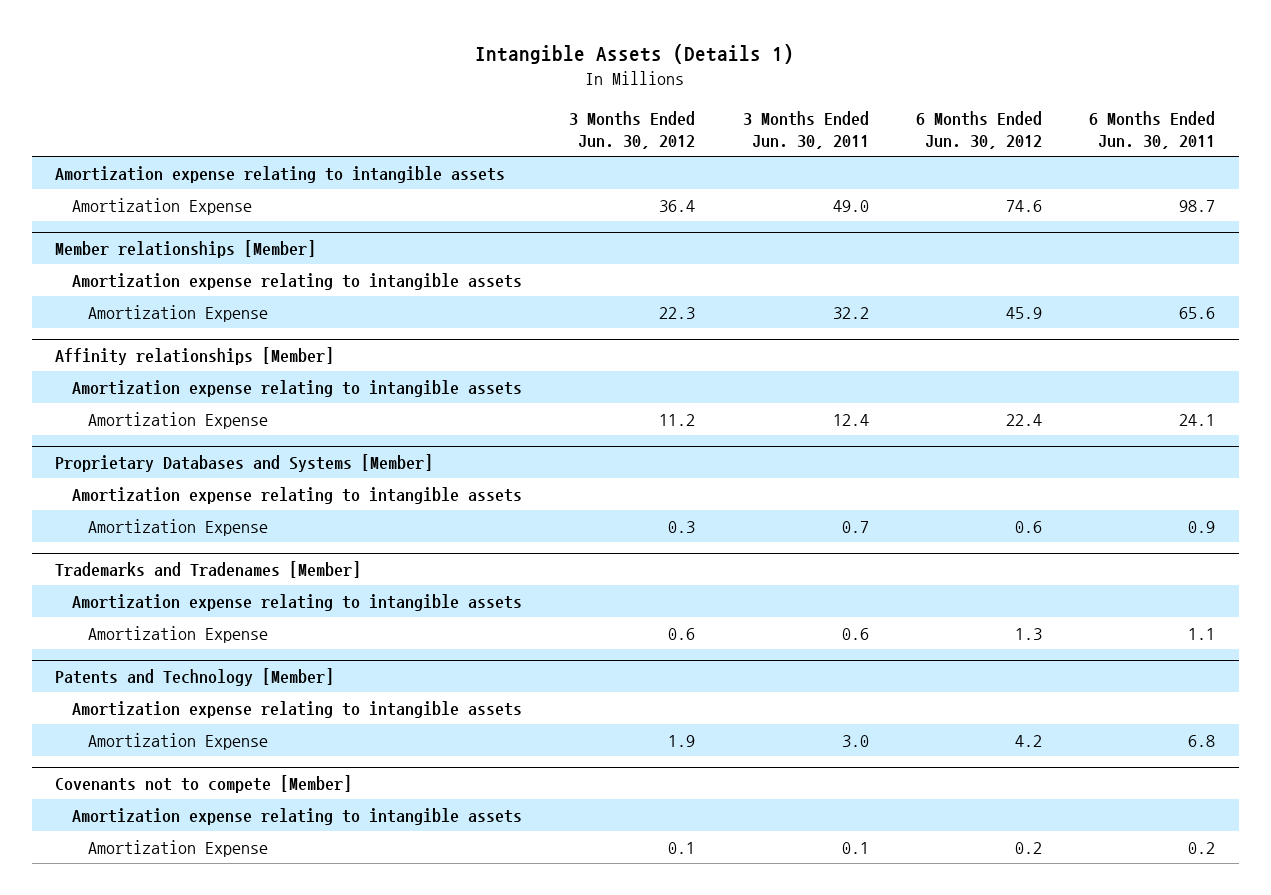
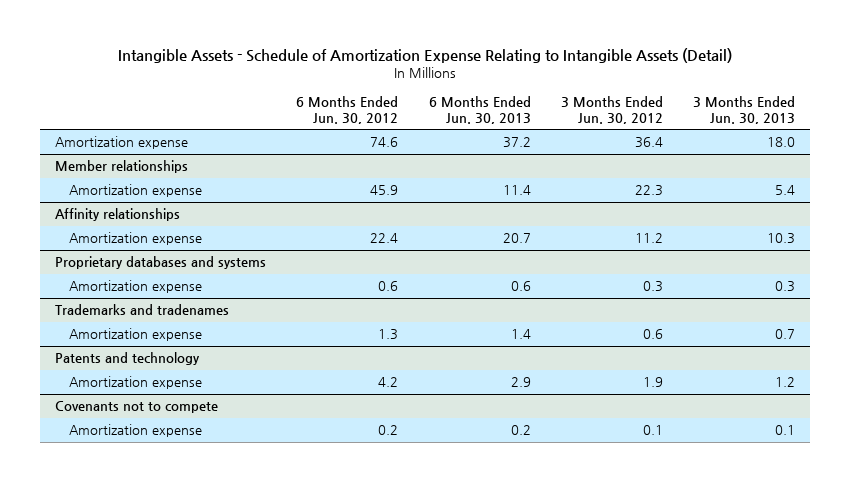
- Intangible Assets (Details 1)
+ Intangible Assets - Schedule of Amortization Expense Relating to Intangible Assets (Detail)
- | 3 Months Ended Jun. 30, 2012 | 3 Months Ended Jun. 30, 2011 | 6 Months Ended Jun. 30, 2012 | 6 Months Ended Jun. 30, 2011
+ | 6 Months Ended Jun. 30, 2012 | 6 Months Ended Jun. 30, 2013 | 3 Months Ended Jun. 30, 2012 | 3 Months Ended Jun. 30, 2013
- Amortization expense relating to intangible assets
- Amortization Expense | 36.4 | 49.0 | 74.6 | 98.7
- Member relationships [Member]
- Amortization expense relating to intangible assets
- Amortization Expense | 22.3 | 32.2 | 45.9 | 65.6
- Affinity relationships [Member]
- Amortization expense relating to intangible assets
- Amortization Expense | 11.2 | 12.4 | 22.4 | 24.1
- Proprietary Databases and Systems [Member]
- Amortization expense relating to intangible assets
- Amortization Expense | 0.3 | 0.7 | 0.6 | 0.9
- Trademarks and Tradenames [Member]
- Amortization expense relating to intangible assets
- Amortization Expense | 0.6 | 0.6 | 1.3 | 1.1
- Patents and Technology [Member]
- Amortization expense relating to intangible assets
- Amortization Expense | 1.9 | 3.0 | 4.2 | 6.8
- Covenants not to compete [Member]
- Amortization expense relating to intangible assets
- Amortization Expense | 0.1 | 0.1 | 0.2 | 0.2
+ Amortization expense | 74.6 | 37.2 | 36.4 | 18.0
+ Member relationships
+ Amortization expense | 45.9 | 11.4 | 22.3 | 5.4
+ Affinity relationships
+ Amortization expense | 22.4 | 20.7 | 11.2 | 10.3
+ Proprietary databases and systems
+ Amortization expense | 0.6 | 0.6 | 0.3 | 0.3
+ Trademarks and tradenames
+ Amortization expense | 1.3 | 1.4 | 0.6 | 0.7
+ Patents and technology
+ Amortization expense | 4.2 | 2.9 | 1.9 | 1.2
+ Covenants not to compete
+ Amortization expense | 0.2 | 0.2 | 0.1 | 0.1

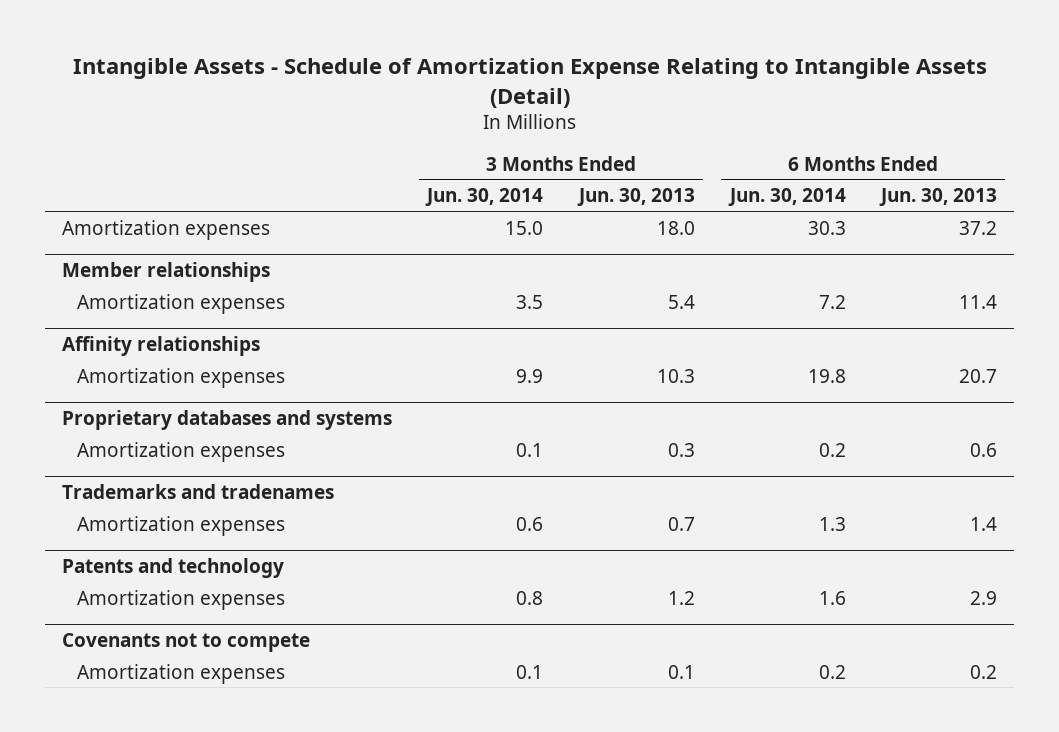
- | 6 Months Ended Jun. 30, 2012 | 6 Months Ended Jun. 30, 2013 | 3 Months Ended Jun. 30, 2012 | 3 Months Ended Jun. 30, 2013
+ | 3 Months Ended Jun. 30, 2014 | 3 Months Ended Jun. 30, 2013 | 6 Months Ended Jun. 30, 2014 | 6 Months Ended Jun. 30, 2013
- Amortization expense | 74.6 | 37.2 | 36.4 | 18.0
+ Amortization expenses | 15.0 | 18.0 | 30.3 | 37.2
@ Member relationships
- Amortization expense | 45.9 | 11.4 | 22.3 | 5.4
+ Amortization expenses | 3.5 | 5.4 | 7.2 | 11.4
@ Affinity relationships
- Amortization expense | 22.4 | 20.7 | 11.2 | 10.3
+ Amortization expenses | 9.9 | 10.3 | 19.8 | 20.7
@ Proprietary databases and systems
- Amortization expense | 0.6 | 0.6 | 0.3 | 0.3
+ Amortization expenses | 0.1 | 0.3 | 0.2 | 0.6
@ Trademarks and tradenames
- Amortization expense | 1.3 | 1.4 | 0.6 | 0.7
+ Amortization expenses | 0.6 | 0.7 | 1.3 | 1.4
@ Patents and technology
- Amortization expense | 4.2 | 2.9 | 1.9 | 1.2
+ Amortization expenses | 0.8 | 1.2 | 1.6 | 2.9
@ Covenants not to compete
- Amortization expense | 0.2 | 0.2 | 0.1 | 0.1
+ Amortization expenses | 0.1 | 0.1 | 0.2 | 0.2

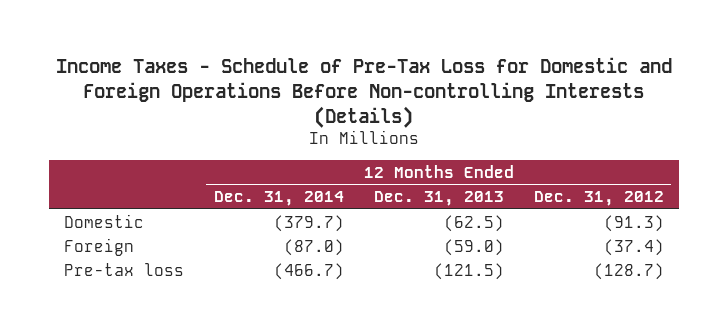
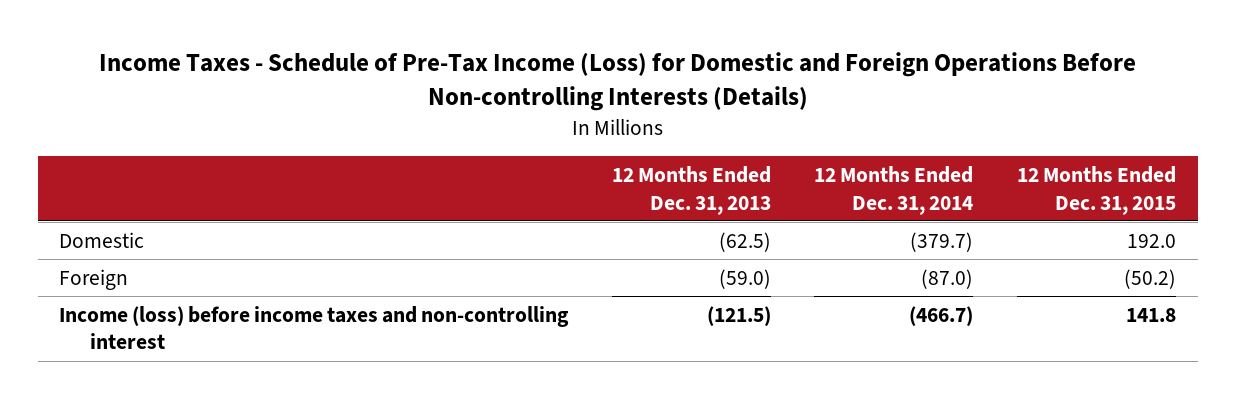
- Income Taxes - Schedule of Pre-Tax Loss for Domestic and Foreign Operations Before Non-controlling Interests (Details)
+ Income Taxes - Schedule of Pre-Tax Income (Loss) for Domestic and Foreign Operations Before Non-controlling Interests (Details)
- | 12 Months Ended Dec. 31, 2014 | 12 Months Ended Dec. 31, 2013 | 12 Months Ended Dec. 31, 2012
+ | 12 Months Ended Dec. 31, 2013 | 12 Months Ended Dec. 31, 2014 | 12 Months Ended Dec. 31, 2015
- Pre-tax loss | (466.7) | (121.5) | (128.7)
+ Income (loss) before income taxes and non-controlling interest | (121.5) | (466.7) | 141.8

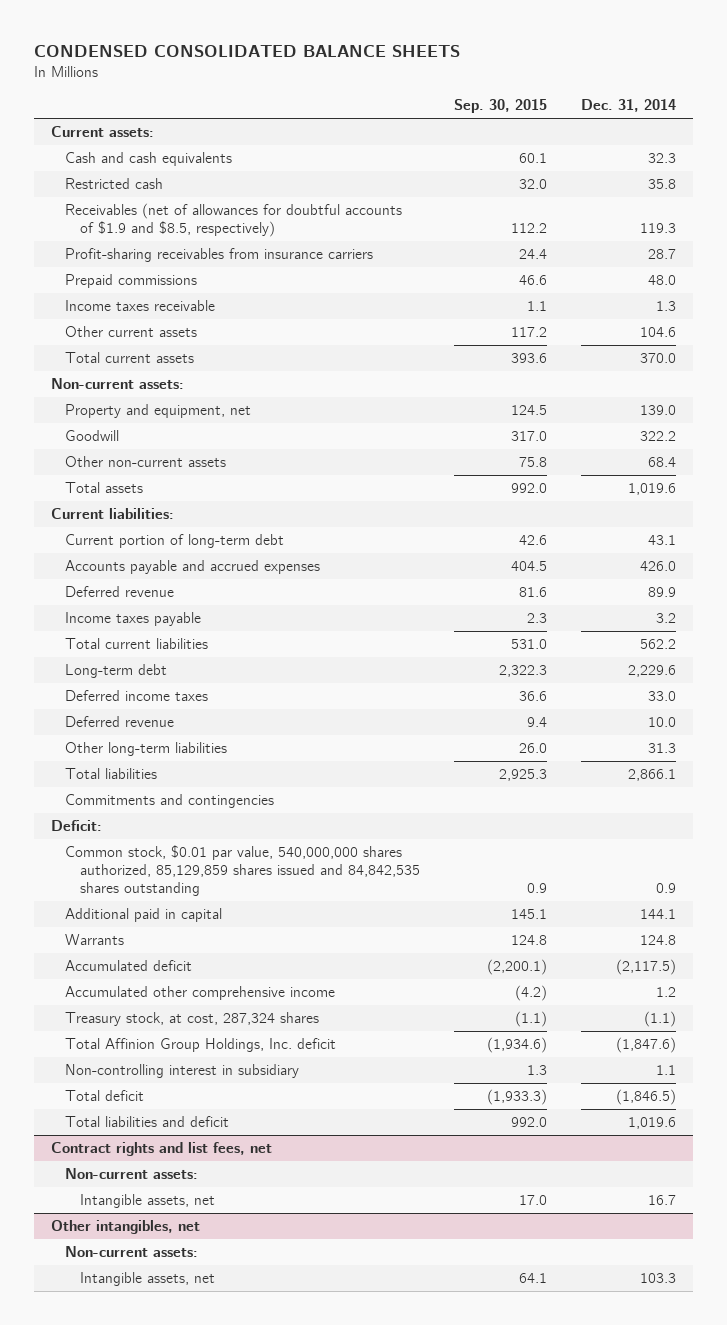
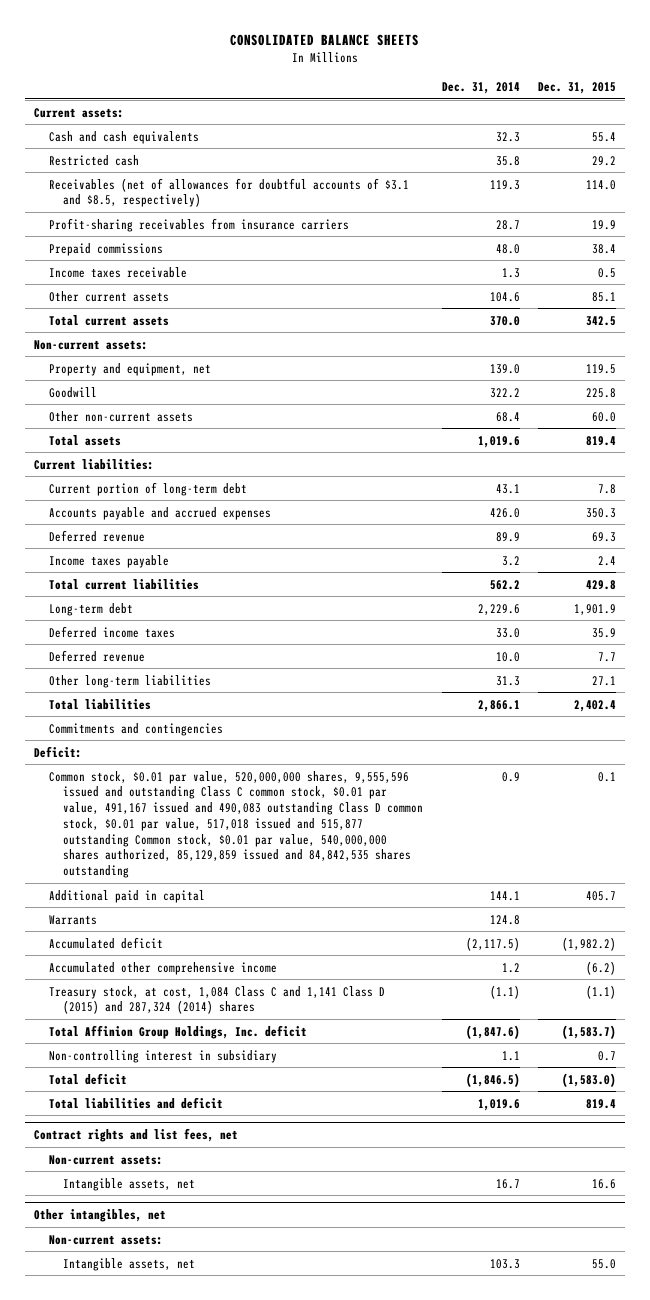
- CONDENSED CONSOLIDATED BALANCE SHEETS
+ CONSOLIDATED BALANCE SHEETS
- | Sep. 30, 2015 | Dec. 31, 2014
+ | Dec. 31, 2014 | Dec. 31, 2015
- Receivables (net of allowances for doubtful accounts of $1.9 and $8.5, respectively) | 112.2 | 119.3
+ Receivables (net of allowances for doubtful accounts of $3.1 and $8.5, respectively) | 119.3 | 114.0
- Common stock, $0.01 par value, 540,000,000 shares authorized, 85,129,859 shares issued and 84,842,535 shares outstanding | 0.9 | 0.9
+ Common stock, $0.01 par value, 520,000,000 shares, 9,555,596 issued and outstanding Class C common stock, $0.01 par value, 491,167 issued and 490,083 outstanding Class D common stock, $0.01 par value, 517,018 issued and 515,877 outstanding Common stock, $0.01 par value, 540,000,000 shares authorized, 85,129,859 issued and 84,842,535 shares outstanding | 0.9 | 0.1
- Treasury stock, at cost, 287,324 shares | (1.1) | (1.1)
+ Treasury stock, at cost, 1,084 Class C and 1,141 Class D (2015) and 287,324 (2014) shares | (1.1) | (1.1)

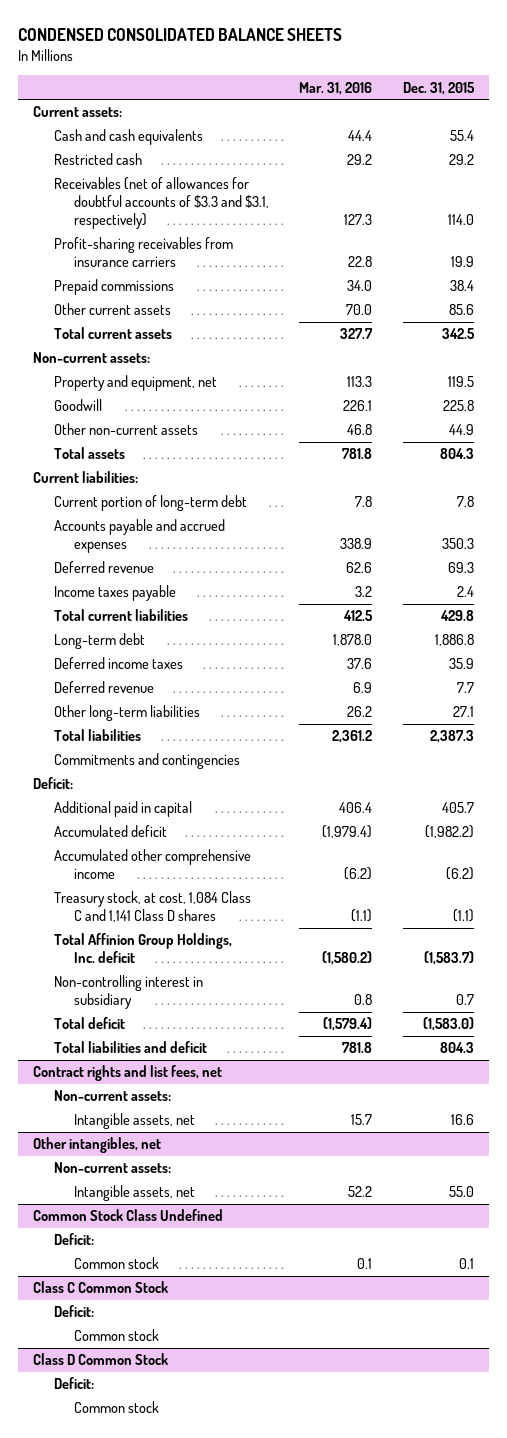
- CONSOLIDATED BALANCE SHEETS
+ CONDENSED CONSOLIDATED BALANCE SHEETS
- | Dec. 31, 2014 | Dec. 31, 2015
+ | Mar. 31, 2016 | Dec. 31, 2015
- Receivables (net of allowances for doubtful accounts of $3.1 and $8.5, respectively) | 119.3 | 114.0
+ Receivables (net of allowances for doubtful accounts of $3.3 and $3.1, respectively) | 127.3 | 114.0
- Income taxes receivable | 1.3 | 0.5
- Other current assets | 104.6 | 85.1
+ Other current assets | 70.0 | 85.6
- Other non-current assets | 68.4 | 60.0
- Total assets | 1,019.6 | 819.4
+ Other non-current assets | 46.8 | 44.9
+ Total assets | 781.8 | 804.3
- Long-term debt | 2,229.6 | 1,901.9
+ Long-term debt | 1,878.0 | 1,886.8
- Total liabilities | 2,866.1 | 2,402.4
+ Total liabilities | 2,361.2 | 2,387.3
- Common stock, $0.01 par value, 520,000,000 shares, 9,555,596 issued and outstanding Class C common stock, $0.01 par value, 491,167 issued and 490,083 outstanding Class D common stock, $0.01 par value, 517,018 issued and 515,877 outstanding Common stock, $0.01 par value, 540,000,000 shares authorized, 85,129,859 issued and 84,842,535 shares outstanding | 0.9 | 0.1
- Warrants | 124.8 |
- Treasury stock, at cost, 1,084 Class C and 1,141 Class D (2015) and 287,324 (2014) shares | (1.1) | (1.1)
+ Treasury stock, at cost, 1,084 Class C and 1,141 Class D shares | (1.1) | (1.1)
- Total liabilities and deficit | 1,019.6 | 819.4
+ Total liabilities and deficit | 781.8 | 804.3
+ Common Stock Class Undefined
+ Deficit:
+ Common stock | 0.1 | 0.1
+ Class C Common Stock
+ Deficit:
+ Common stock
+ Class D Common Stock
+ Deficit:
+ Common stock

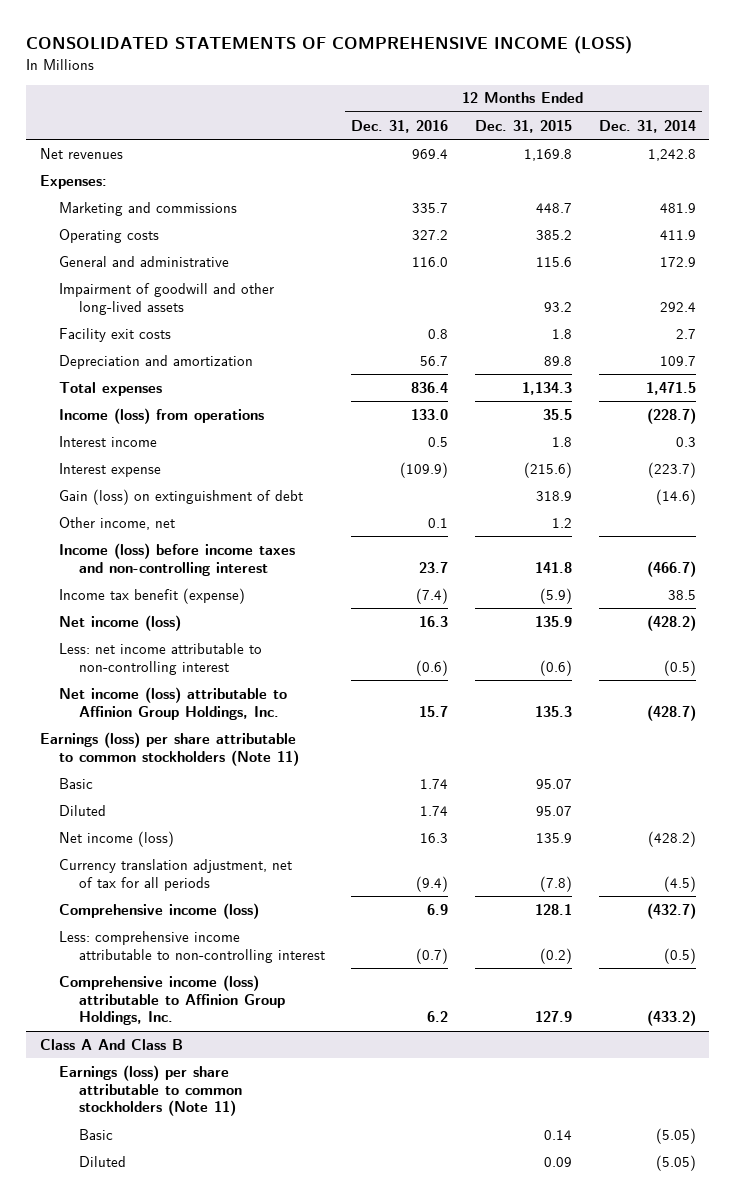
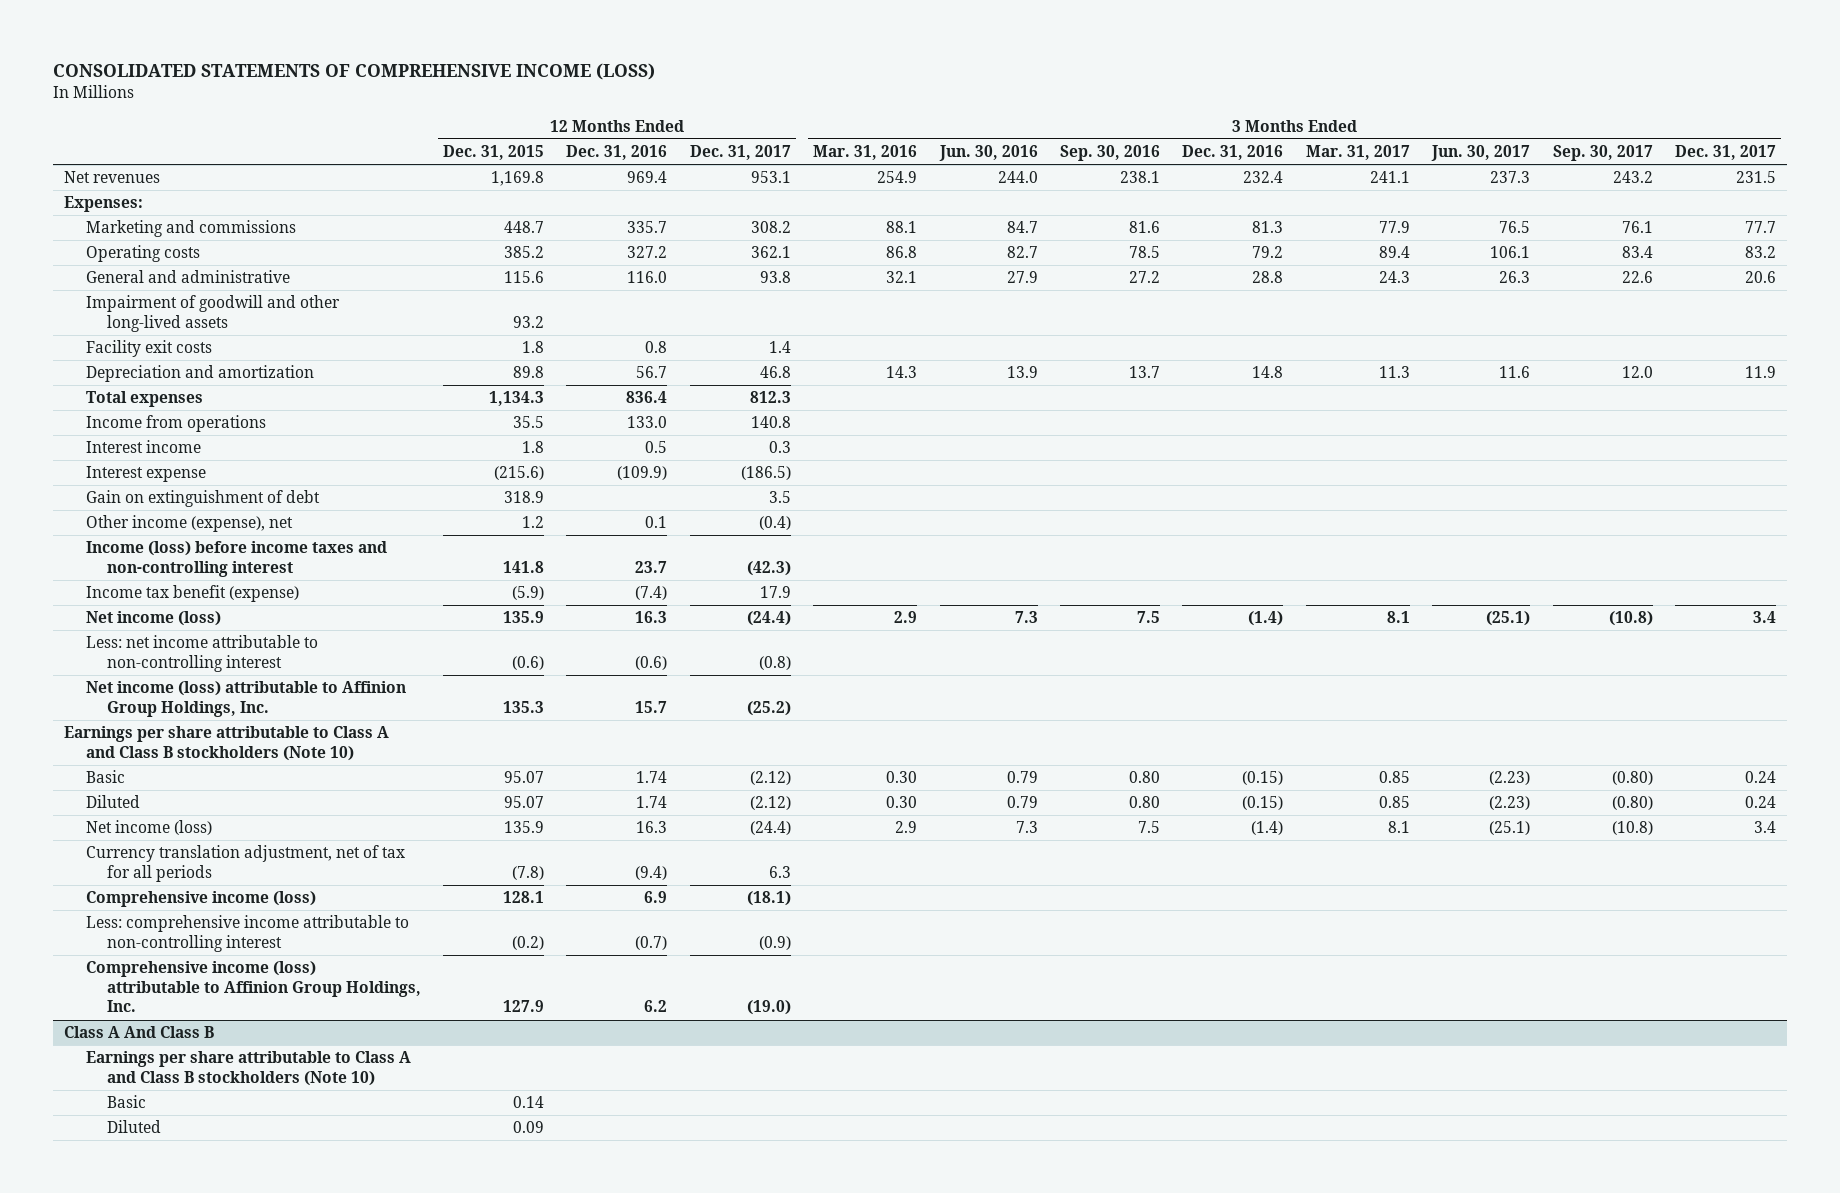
- | 12 Months Ended Dec. 31, 2016 | 12 Months Ended Dec. 31, 2015 | 12 Months Ended Dec. 31, 2014
+ | 12 Months Ended Dec. 31, 2015 | 12 Months Ended Dec. 31, 2016 | 12 Months Ended Dec. 31, 2017 | 3 Months Ended Mar. 31, 2016 | 3 Months Ended Jun. 30, 2016 | 3 Months Ended Sep. 30, 2016 | 3 Months Ended Dec. 31, 2016 | 3 Months Ended Mar. 31, 2017 | 3 Months Ended Jun. 30, 2017 | 3 Months Ended Sep. 30, 2017 | 3 Months Ended Dec. 31, 2017
- Income (loss) from operations | 133.0 | 35.5 | (228.7)
+ Income from operations | 35.5 | 133.0 | 140.8 | | | | | | | |
- Gain (loss) on extinguishment of debt | | 318.9 | (14.6)
- Other income, net | 0.1 | 1.2 |
+ Gain on extinguishment of debt | 318.9 | | 3.5 | | | | | | | |
+ Other income (expense), net | 1.2 | 0.1 | (0.4) | | | | | | | |
- Earnings (loss) per share attributable to common stockholders (Note 11)
+ Earnings per share attributable to Class A and Class B stockholders (Note 10)
@ Class A And Class B
- Earnings (loss) per share attributable to common stockholders (Note 11)
+ Earnings per share attributable to Class A and Class B stockholders (Note 10)

